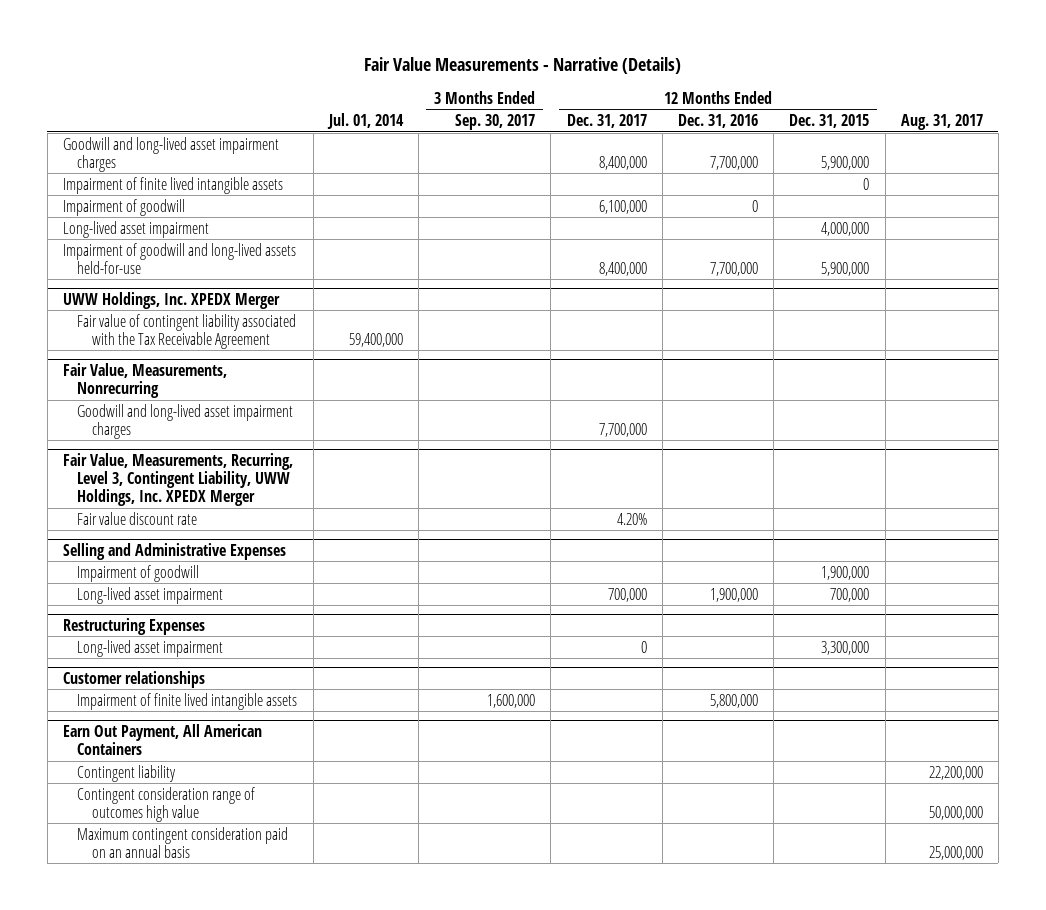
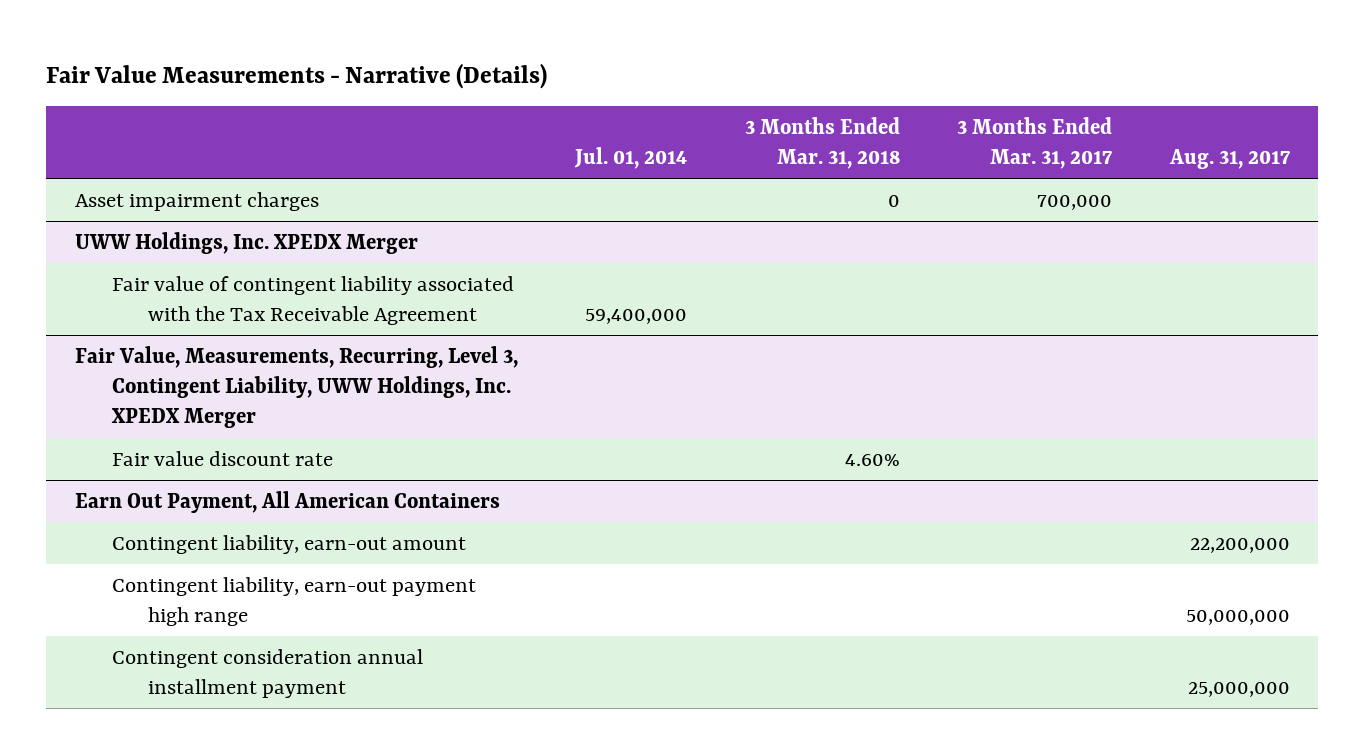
- | Jul. 01, 2014 | 3 Months Ended Sep. 30, 2017 | 12 Months Ended Dec. 31, 2017 | 12 Months Ended Dec. 31, 2016 | 12 Months Ended Dec. 31, 2015 | Aug. 31, 2017
+ | Jul. 01, 2014 | 3 Months Ended Mar. 31, 2018 | 3 Months Ended Mar. 31, 2017 | Aug. 31, 2017
- Goodwill and long-lived asset impairment charges | | | 8,400,000 | 7,700,000 | 5,900,000 |
- Impairment of finite lived intangible assets | | | | | 0 |
- Impairment of goodwill | | | 6,100,000 | 0 | |
- Long-lived asset impairment | | | | | 4,000,000 |
- Impairment of goodwill and long-lived assets held-for-use | | | 8,400,000 | 7,700,000 | 5,900,000 |
+ Asset impairment charges | | 0 | 700,000 |
- Fair Value, Measurements, Nonrecurring
- Goodwill and long-lived asset impairment charges | | | 7,700,000 | | |
- Selling and Administrative Expenses
- Impairment of goodwill | | | | | 1,900,000 |
- Long-lived asset impairment | | | 700,000 | 1,900,000 | 700,000 |
- Restructuring Expenses
- Long-lived asset impairment | | | 0 | | 3,300,000 |
- Customer relationships
- Impairment of finite lived intangible assets | | 1,600,000 | | 5,800,000 | |
@ Earn Out Payment, All American Containers
- Contingent liability | | | | | | 22,200,000
- Contingent consideration range of outcomes high value | | | | | | 50,000,000
- Maximum contingent consideration paid on an annual basis | | | | | | 25,000,000
+ Contingent liability, earn-out amount | | | | 22,200,000
+ Contingent liability, earn-out payment high range | | | | 50,000,000
+ Contingent consideration annual installment payment | | | | 25,000,000

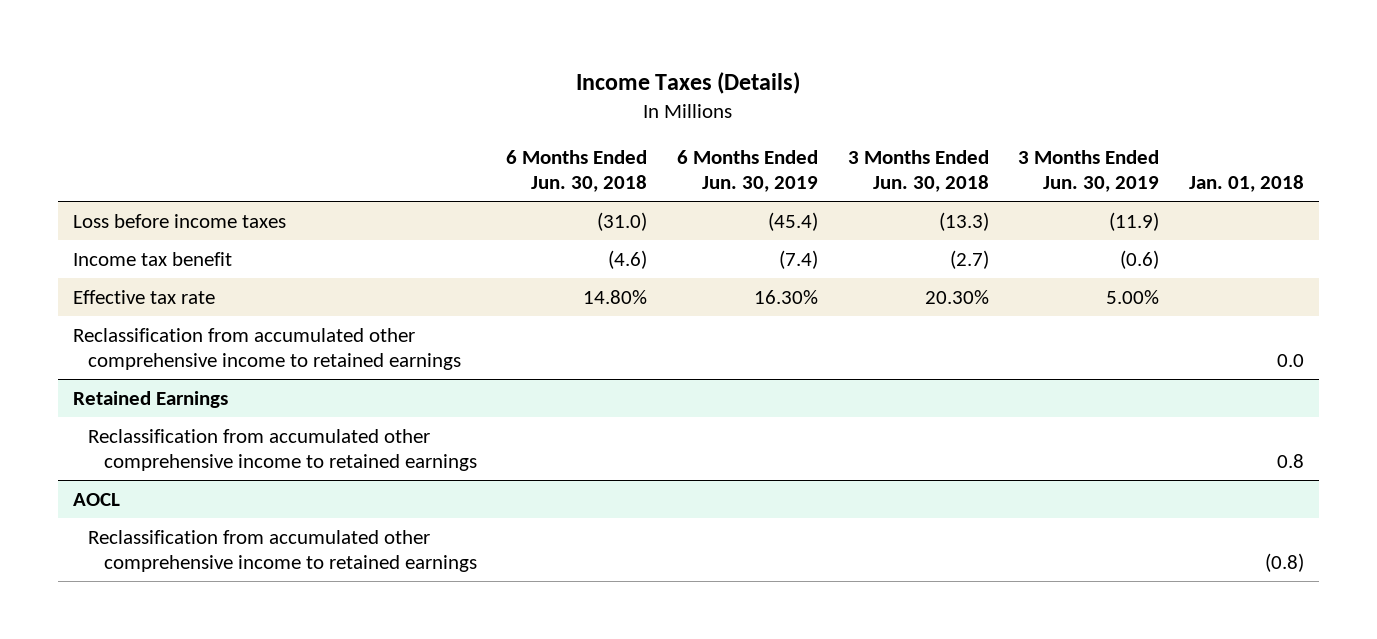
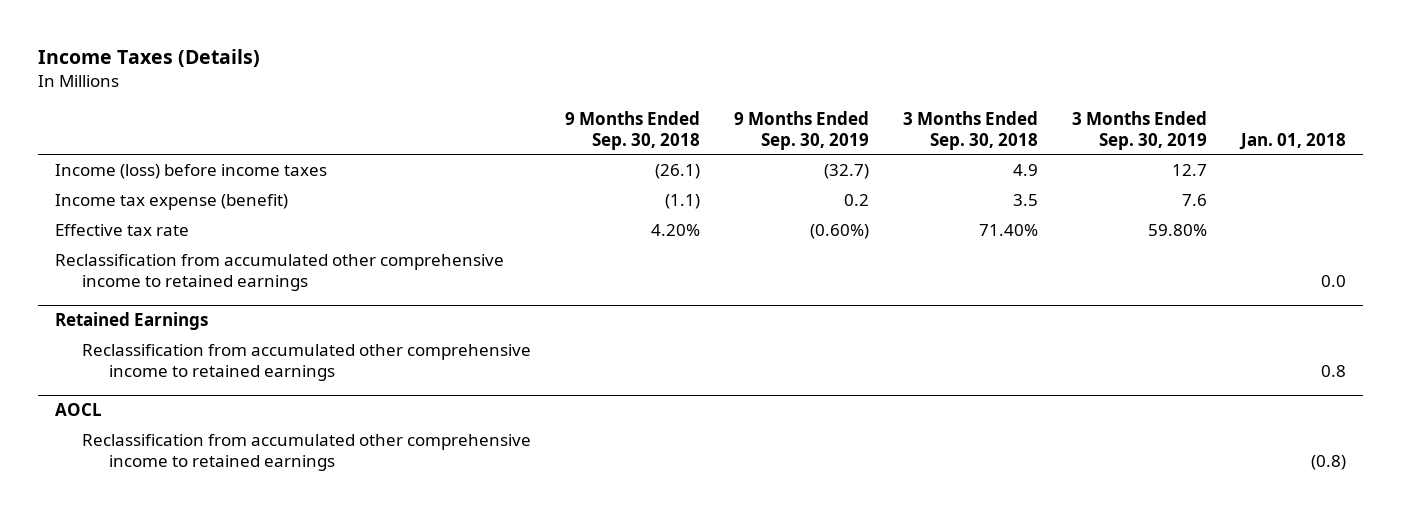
- | 6 Months Ended Jun. 30, 2018 | 6 Months Ended Jun. 30, 2019 | 3 Months Ended Jun. 30, 2018 | 3 Months Ended Jun. 30, 2019 | Jan. 01, 2018
+ | 9 Months Ended Sep. 30, 2018 | 9 Months Ended Sep. 30, 2019 | 3 Months Ended Sep. 30, 2018 | 3 Months Ended Sep. 30, 2019 | Jan. 01, 2018
- Loss before income taxes | (31.0) | (45.4) | (13.3) | (11.9) |
- Income tax benefit | (4.6) | (7.4) | (2.7) | (0.6) |
+ Income (loss) before income taxes | (26.1) | (32.7) | 4.9 | 12.7 |
+ Income tax expense (benefit) | (1.1) | 0.2 | 3.5 | 7.6 |

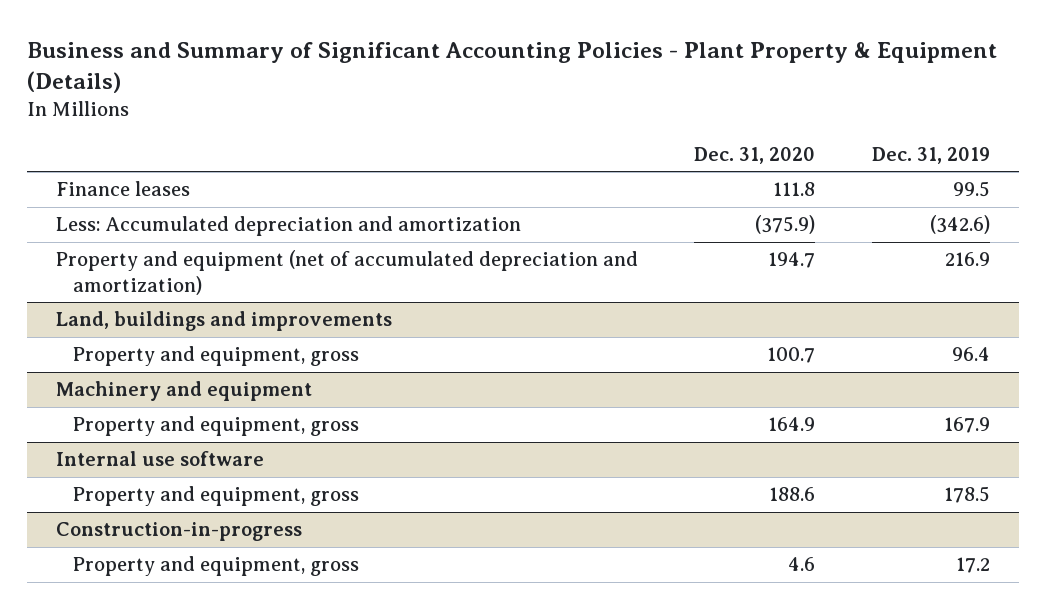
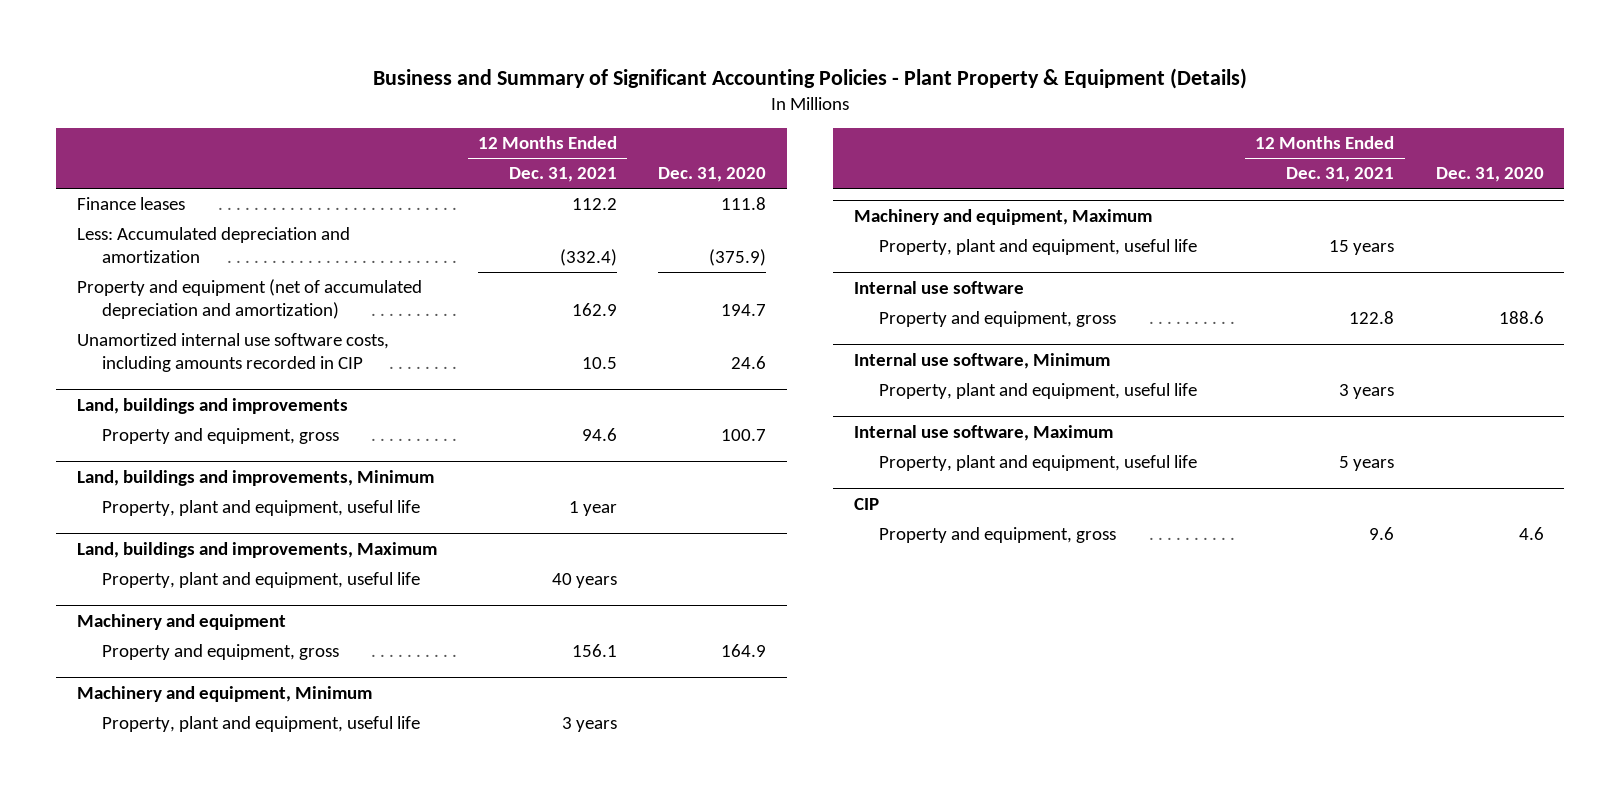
- | Dec. 31, 2020 | Dec. 31, 2019
+ | 12 Months Ended Dec. 31, 2021 | Dec. 31, 2020
+ Unamortized internal use software costs, including amounts recorded in CIP | 10.5 | 24.6
+ Land, buildings and improvements, Minimum
+ Property, plant and equipment, useful life | 1 year |
+ Land, buildings and improvements, Maximum
+ Property, plant and equipment, useful life | 40 years |
+ Machinery and equipment, Minimum
+ Property, plant and equipment, useful life | 3 years |
+ Machinery and equipment, Maximum
+ Property, plant and equipment, useful life | 15 years |
- Construction-in-progress
+ Internal use software, Minimum
+ Property, plant and equipment, useful life | 3 years |
+ Internal use software, Maximum
+ Property, plant and equipment, useful life | 5 years |
+ CIP

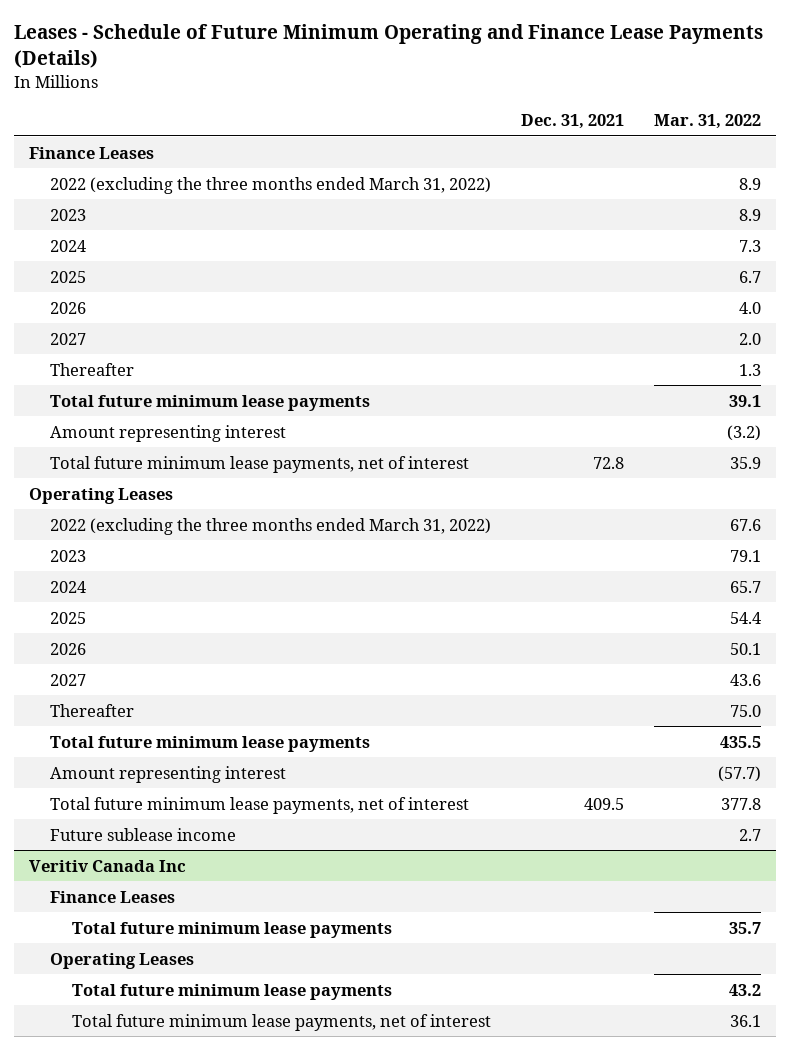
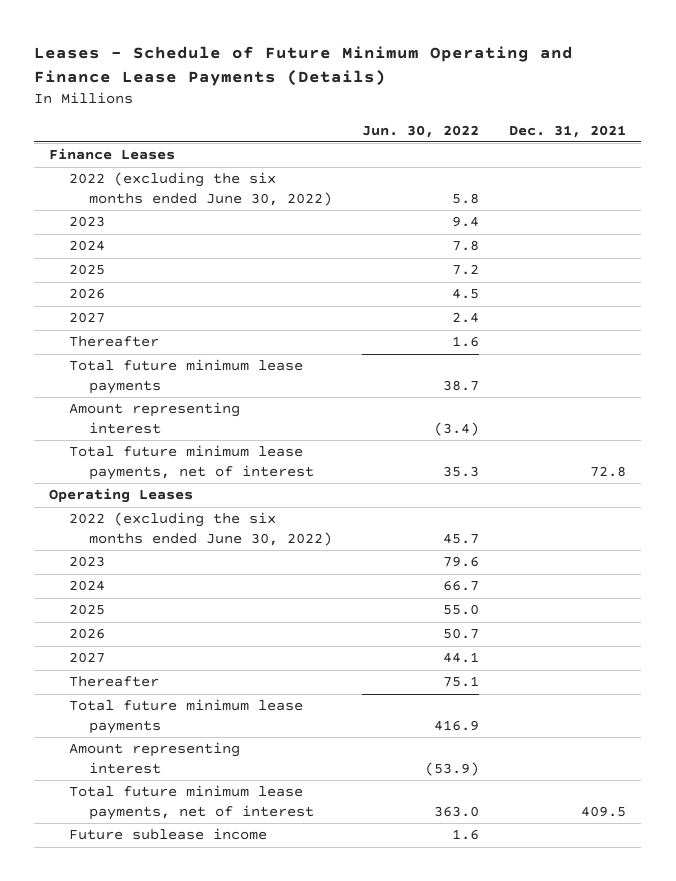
- | Dec. 31, 2021 | Mar. 31, 2022
+ | Jun. 30, 2022 | Dec. 31, 2021
- 2022 (excluding the three months ended March 31, 2022) | | 8.9
+ 2022 (excluding the six months ended June 30, 2022) | 5.8 |
- 2022 (excluding the three months ended March 31, 2022) | | 67.6
+ 2022 (excluding the six months ended June 30, 2022) | 45.7 |
- Veritiv Canada Inc
- Finance Leases
- Total future minimum lease payments | | 35.7
- Operating Leases
- Total future minimum lease payments | | 43.2
- Total future minimum lease payments, net of interest | | 36.1

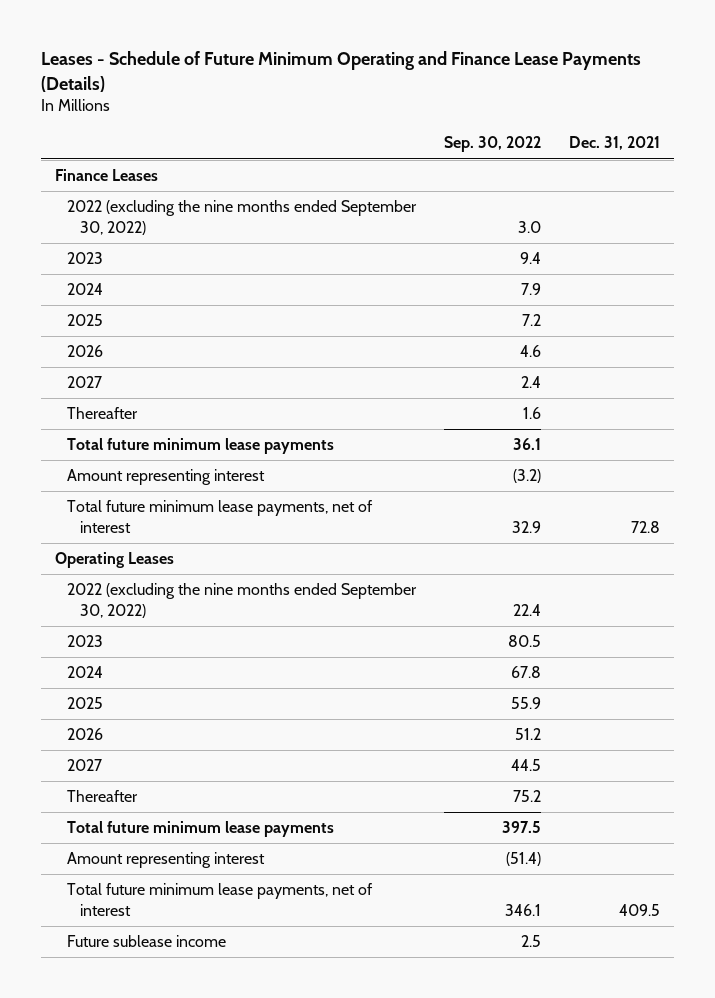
- | Jun. 30, 2022 | Dec. 31, 2021
+ | Sep. 30, 2022 | Dec. 31, 2021
- 2022 (excluding the six months ended June 30, 2022) | 5.8 |
+ 2022 (excluding the nine months ended September 30, 2022) | 3.0 |
- 2022 (excluding the six months ended June 30, 2022) | 45.7 |
+ 2022 (excluding the nine months ended September 30, 2022) | 22.4 |

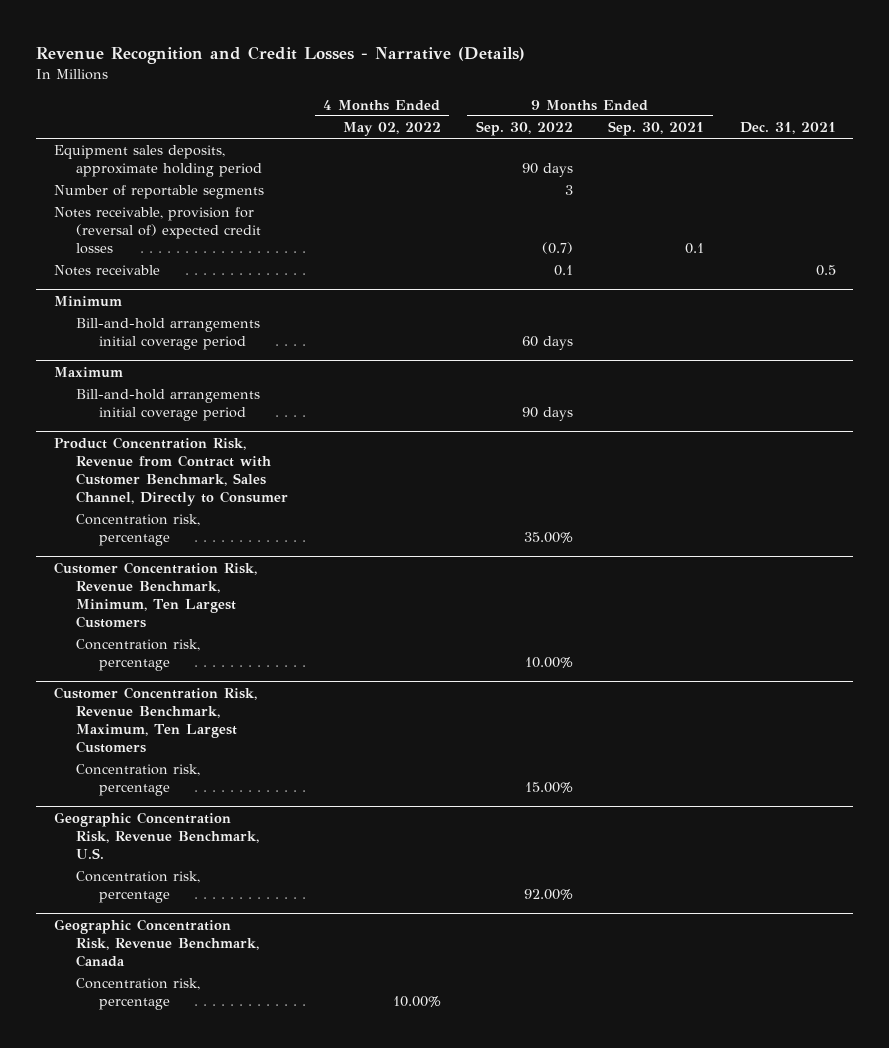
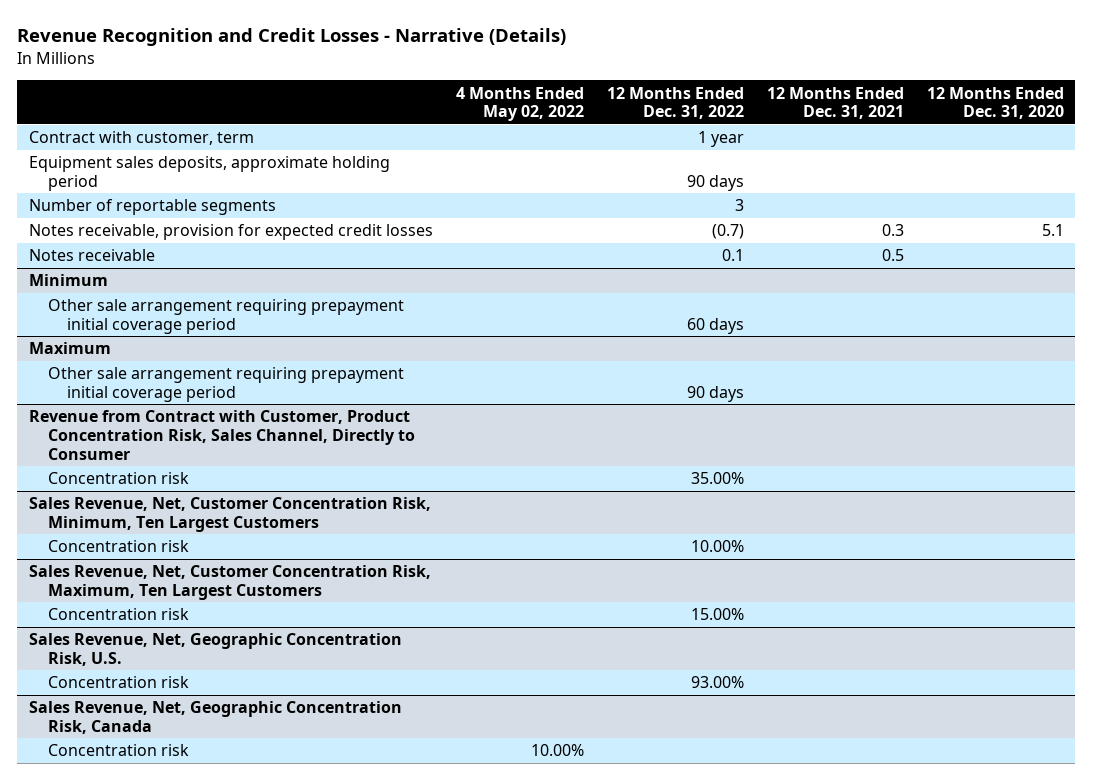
- | 4 Months Ended May 02, 2022 | 9 Months Ended Sep. 30, 2022 | 9 Months Ended Sep. 30, 2021 | Dec. 31, 2021
+ | 4 Months Ended May 02, 2022 | 12 Months Ended Dec. 31, 2022 | 12 Months Ended Dec. 31, 2021 | 12 Months Ended Dec. 31, 2020
+ Contract with customer, term | | 1 year | |
- Notes receivable, provision for (reversal of) expected credit losses | | (0.7) | 0.1 |
+ Notes receivable, provision for expected credit losses | | (0.7) | 0.3 | 5.1
@ Minimum
- Bill-and-hold arrangements initial coverage period | | 60 days | |
+ Other sale arrangement requiring prepayment initial coverage period | | 60 days | |
@ Maximum
- Bill-and-hold arrangements initial coverage period | | 90 days | |
- Product Concentration Risk, Revenue from Contract with Customer Benchmark, Sales Channel, Directly to Consumer
- Concentration risk, percentage | | 35.00% | |
- Customer Concentration Risk, Revenue Benchmark, Minimum, Ten Largest Customers
- Concentration risk, percentage | | 10.00% | |
- Customer Concentration Risk, Revenue Benchmark, Maximum, Ten Largest Customers
- Concentration risk, percentage | | 15.00% | |
- Geographic Concentration Risk, Revenue Benchmark, U.S.
- Concentration risk, percentage | | 92.00% | |
- Geographic Concentration Risk, Revenue Benchmark, Canada
- Concentration risk, percentage | 10.00% | | |
@ Maximum
+ Other sale arrangement requiring prepayment initial coverage period | | 90 days | |
+ Revenue from Contract with Customer, Product Concentration Risk, Sales Channel, Directly to Consumer
+ Concentration risk | | 35.00% | |
+ Sales Revenue, Net, Customer Concentration Risk, Minimum, Ten Largest Customers
+ Concentration risk | | 10.00% | |
+ Sales Revenue, Net, Customer Concentration Risk, Maximum, Ten Largest Customers
+ Concentration risk | | 15.00% | |
+ Sales Revenue, Net, Geographic Concentration Risk, U.S.
+ Concentration risk | | 93.00% | |
+ Sales Revenue, Net, Geographic Concentration Risk, Canada
+ Concentration risk | 10.00% | | |

